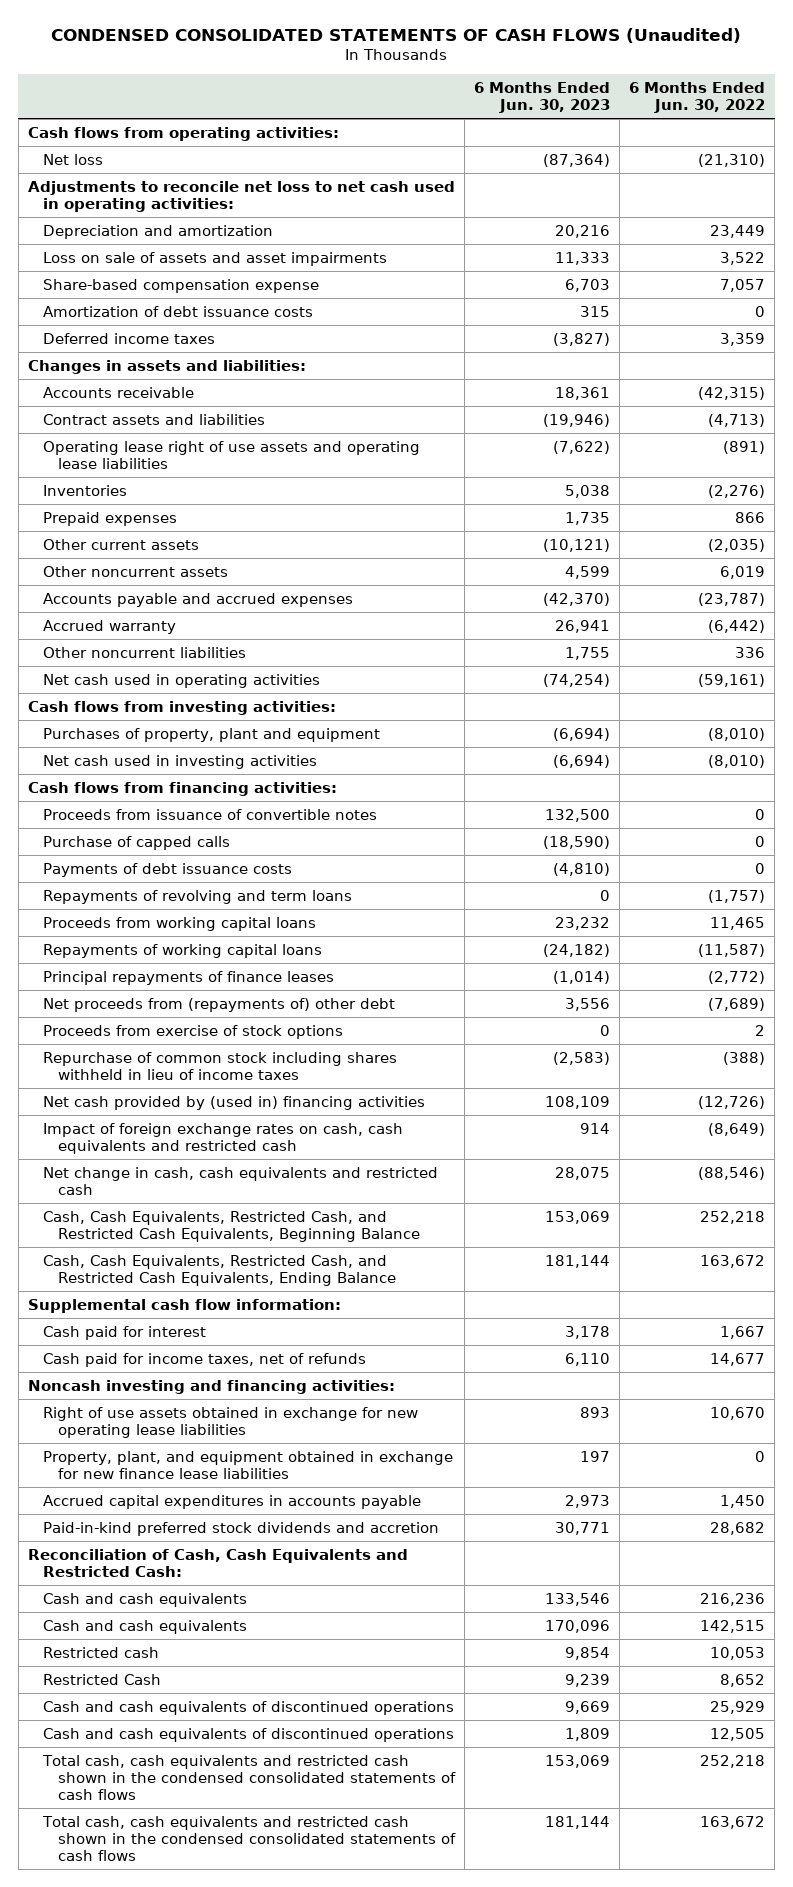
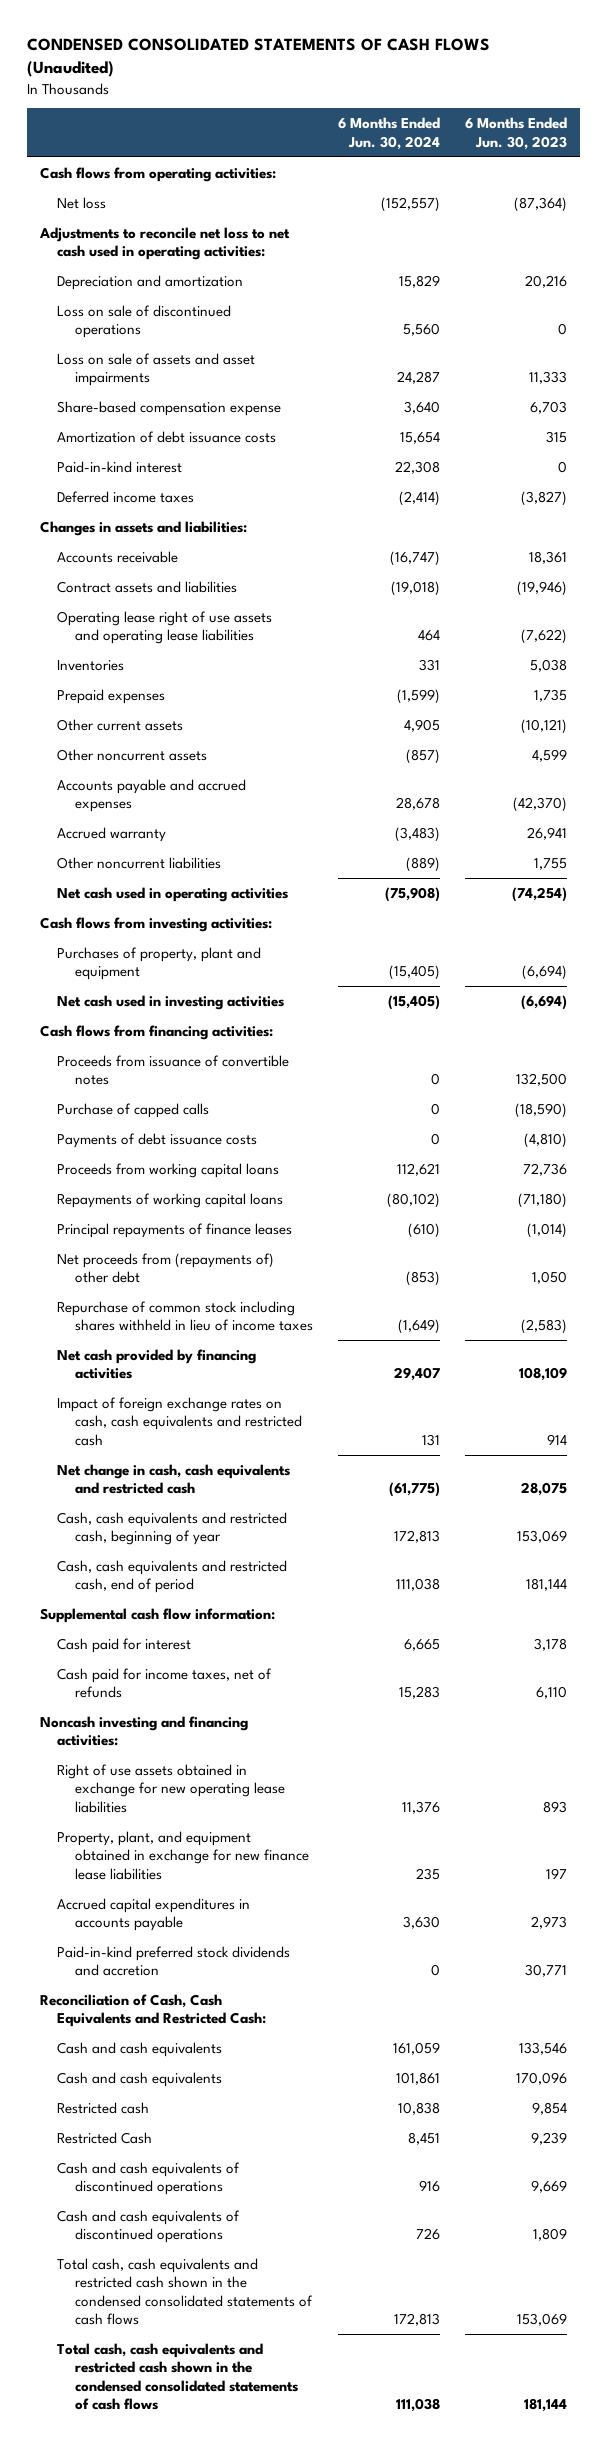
- | 6 Months Ended Jun. 30, 2023 | 6 Months Ended Jun. 30, 2022
+ | 6 Months Ended Jun. 30, 2024 | 6 Months Ended Jun. 30, 2023
+ Loss on sale of discontinued operations | 5,560 | 0
+ Paid-in-kind interest | 22,308 | 0
- Repayments of revolving and term loans | 0 | (1,757)
- Proceeds from working capital loans | 23,232 | 11,465
- Repayments of working capital loans | (24,182) | (11,587)
+ Proceeds from working capital loans | 112,621 | 72,736
+ Repayments of working capital loans | (80,102) | (71,180)
- Net proceeds from (repayments of) other debt | 3,556 | (7,689)
- Proceeds from exercise of stock options | 0 | 2
+ Net proceeds from (repayments of) other debt | (853) | 1,050
- Net cash provided by (used in) financing activities | 108,109 | (12,726)
+ Net cash provided by financing activities | 29,407 | 108,109
- Cash, Cash Equivalents, Restricted Cash, and Restricted Cash Equivalents, Beginning Balance | 153,069 | 252,218
- Cash, Cash Equivalents, Restricted Cash, and Restricted Cash Equivalents, Ending Balance | 181,144 | 163,672
+ Cash, cash equivalents and restricted cash, beginning of year | 172,813 | 153,069
+ Cash, cash equivalents and restricted cash, end of period | 111,038 | 181,144

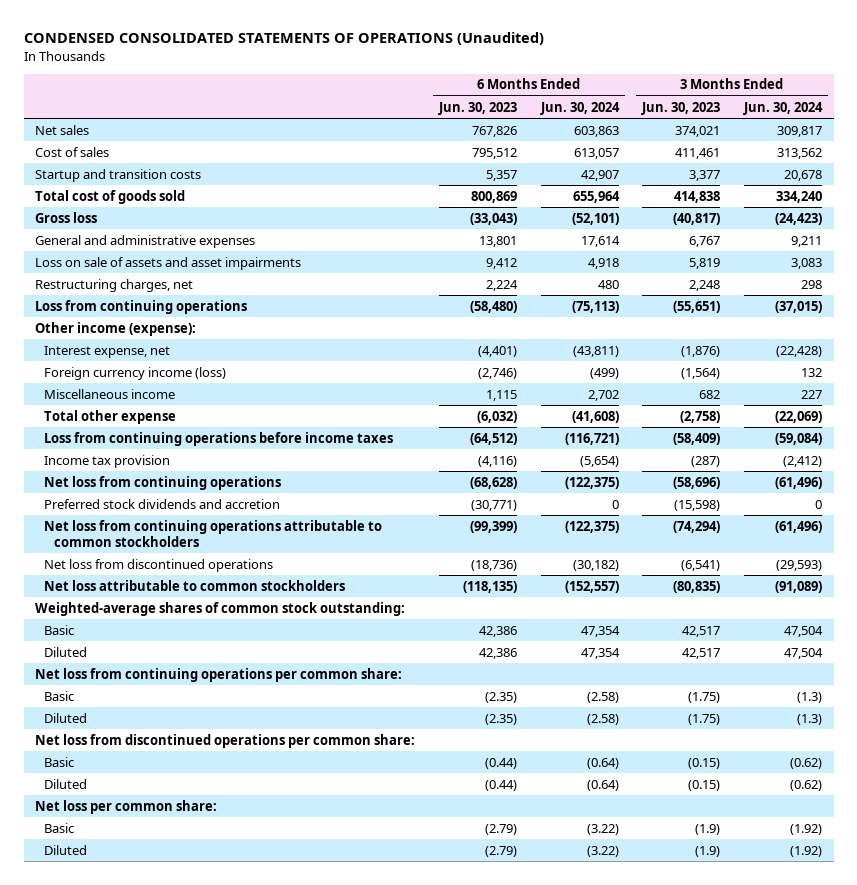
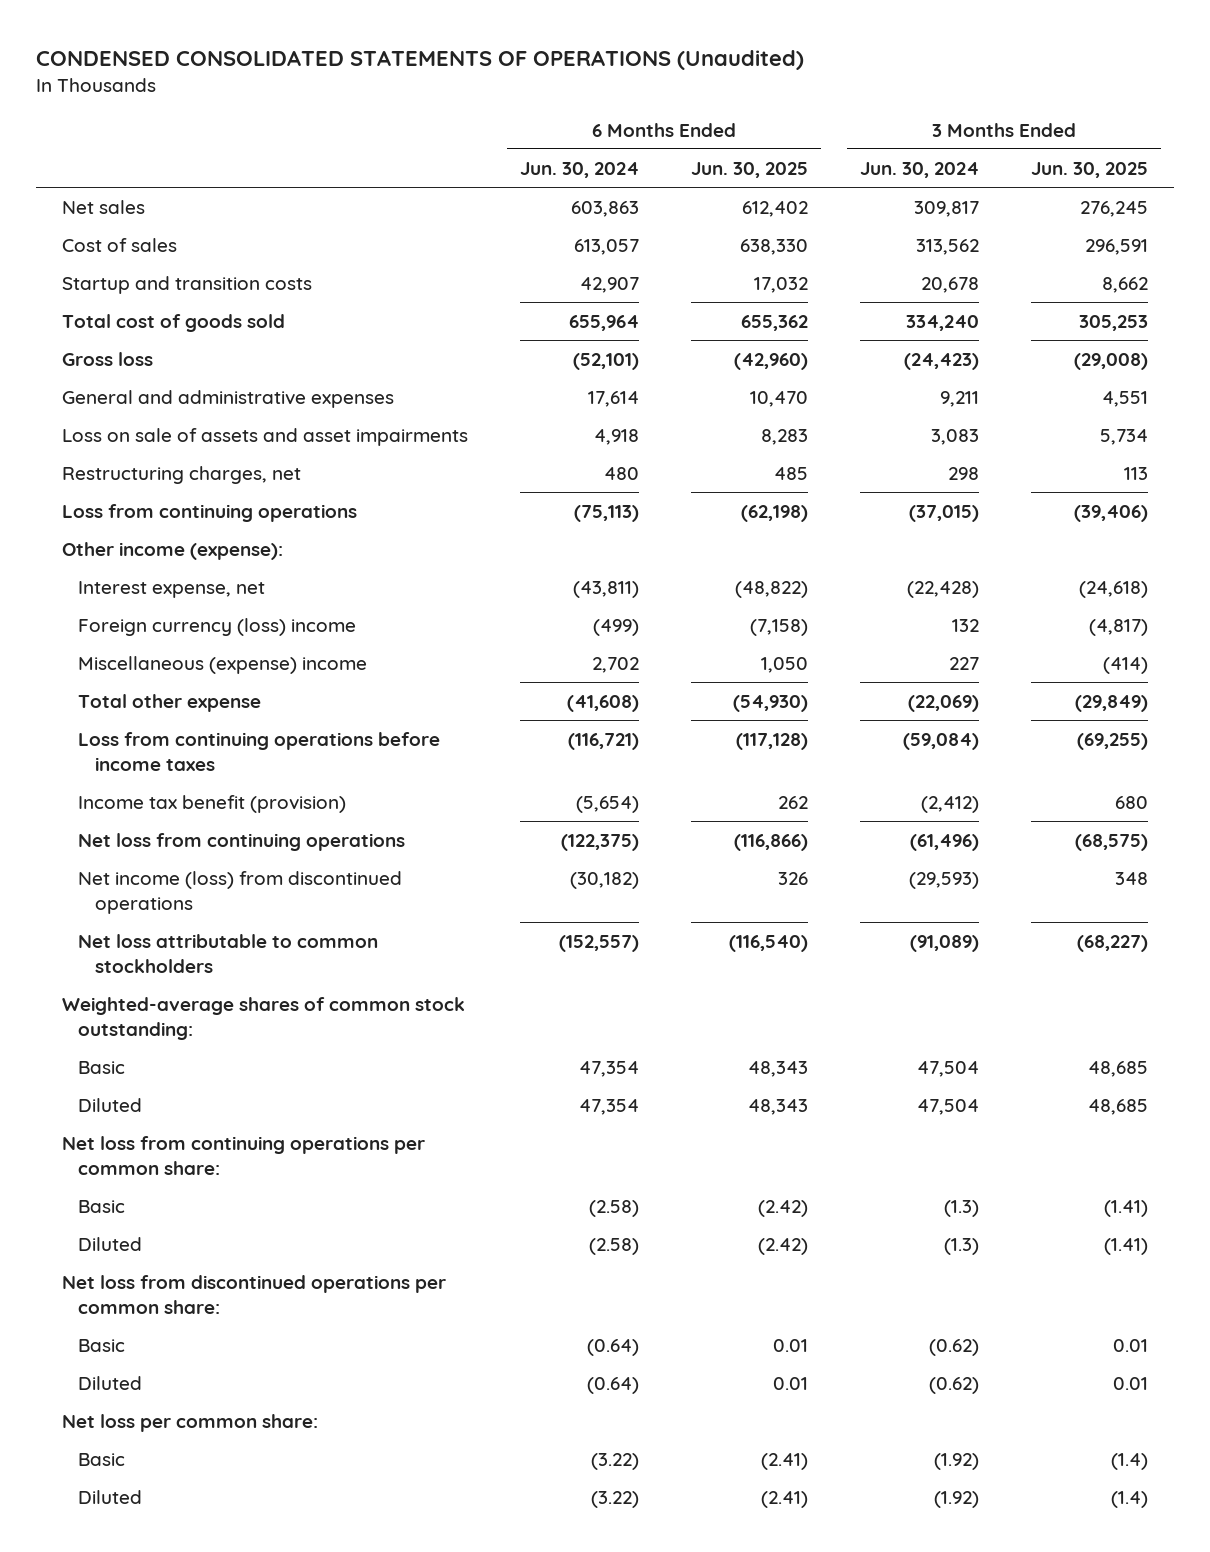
- | 6 Months Ended Jun. 30, 2023 | 6 Months Ended Jun. 30, 2024 | 3 Months Ended Jun. 30, 2023 | 3 Months Ended Jun. 30, 2024
+ | 6 Months Ended Jun. 30, 2024 | 6 Months Ended Jun. 30, 2025 | 3 Months Ended Jun. 30, 2024 | 3 Months Ended Jun. 30, 2025
- Foreign currency income (loss) | (2,746) | (499) | (1,564) | 132
- Miscellaneous income | 1,115 | 2,702 | 682 | 227
+ Foreign currency (loss) income | (499) | (7,158) | 132 | (4,817)
+ Miscellaneous (expense) income | 2,702 | 1,050 | 227 | (414)
- Income tax provision | (4,116) | (5,654) | (287) | (2,412)
+ Income tax benefit (provision) | (5,654) | 262 | (2,412) | 680
- Preferred stock dividends and accretion | (30,771) | 0 | (15,598) | 0
- Net loss from continuing operations attributable to common stockholders | (99,399) | (122,375) | (74,294) | (61,496)
- Net loss from discontinued operations | (18,736) | (30,182) | (6,541) | (29,593)
+ Net income (loss) from discontinued operations | (30,182) | 326 | (29,593) | 348

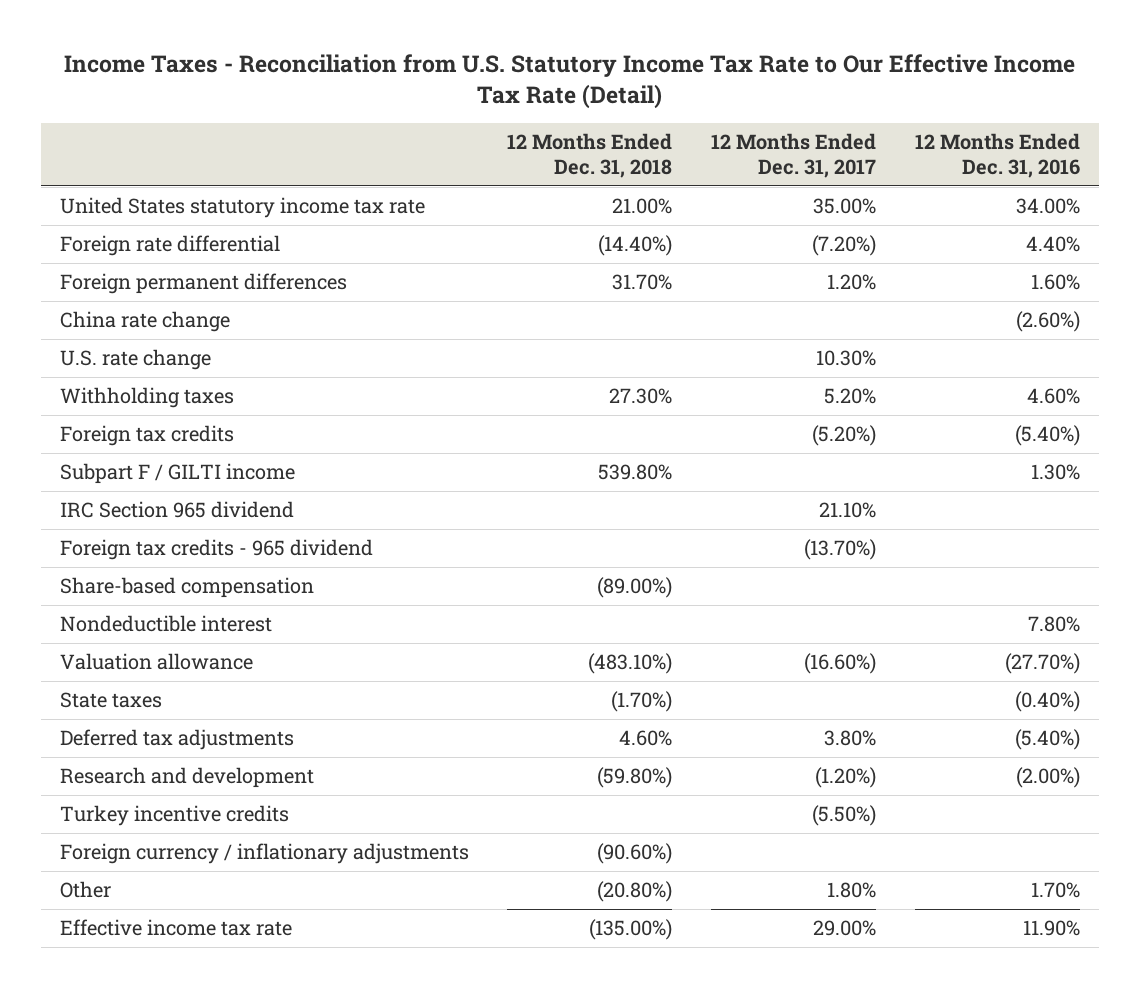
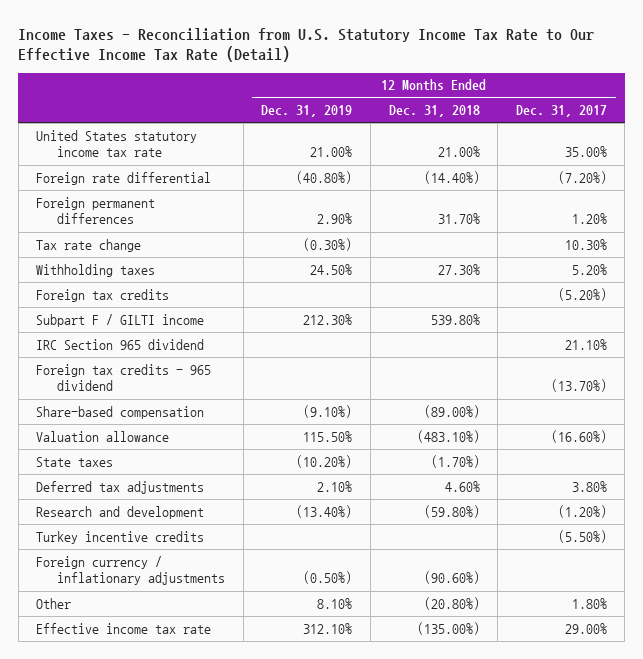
- | 12 Months Ended Dec. 31, 2018 | 12 Months Ended Dec. 31, 2017 | 12 Months Ended Dec. 31, 2016
+ | 12 Months Ended Dec. 31, 2019 | 12 Months Ended Dec. 31, 2018 | 12 Months Ended Dec. 31, 2017
- China rate change | | | (2.60%)
- U.S. rate change | | 10.30% |
+ Tax rate change | (0.30%) | | 10.30%
- Nondeductible interest | | | 7.80%

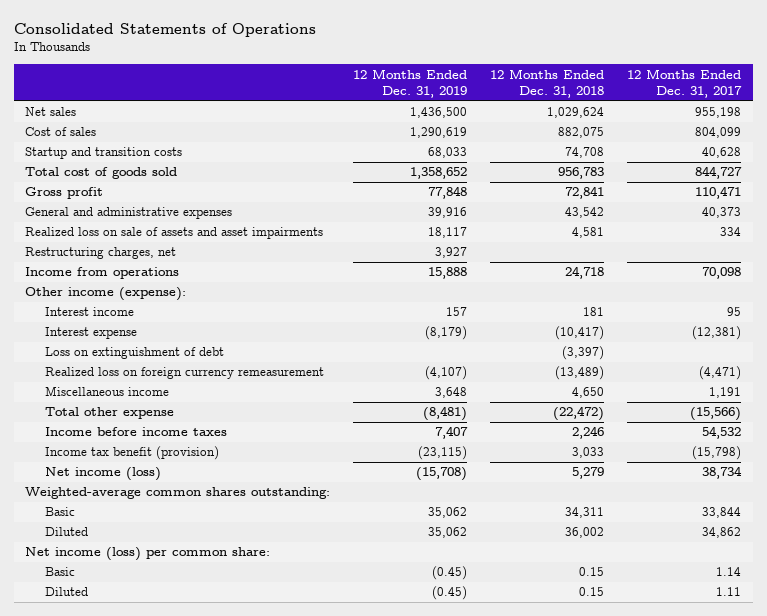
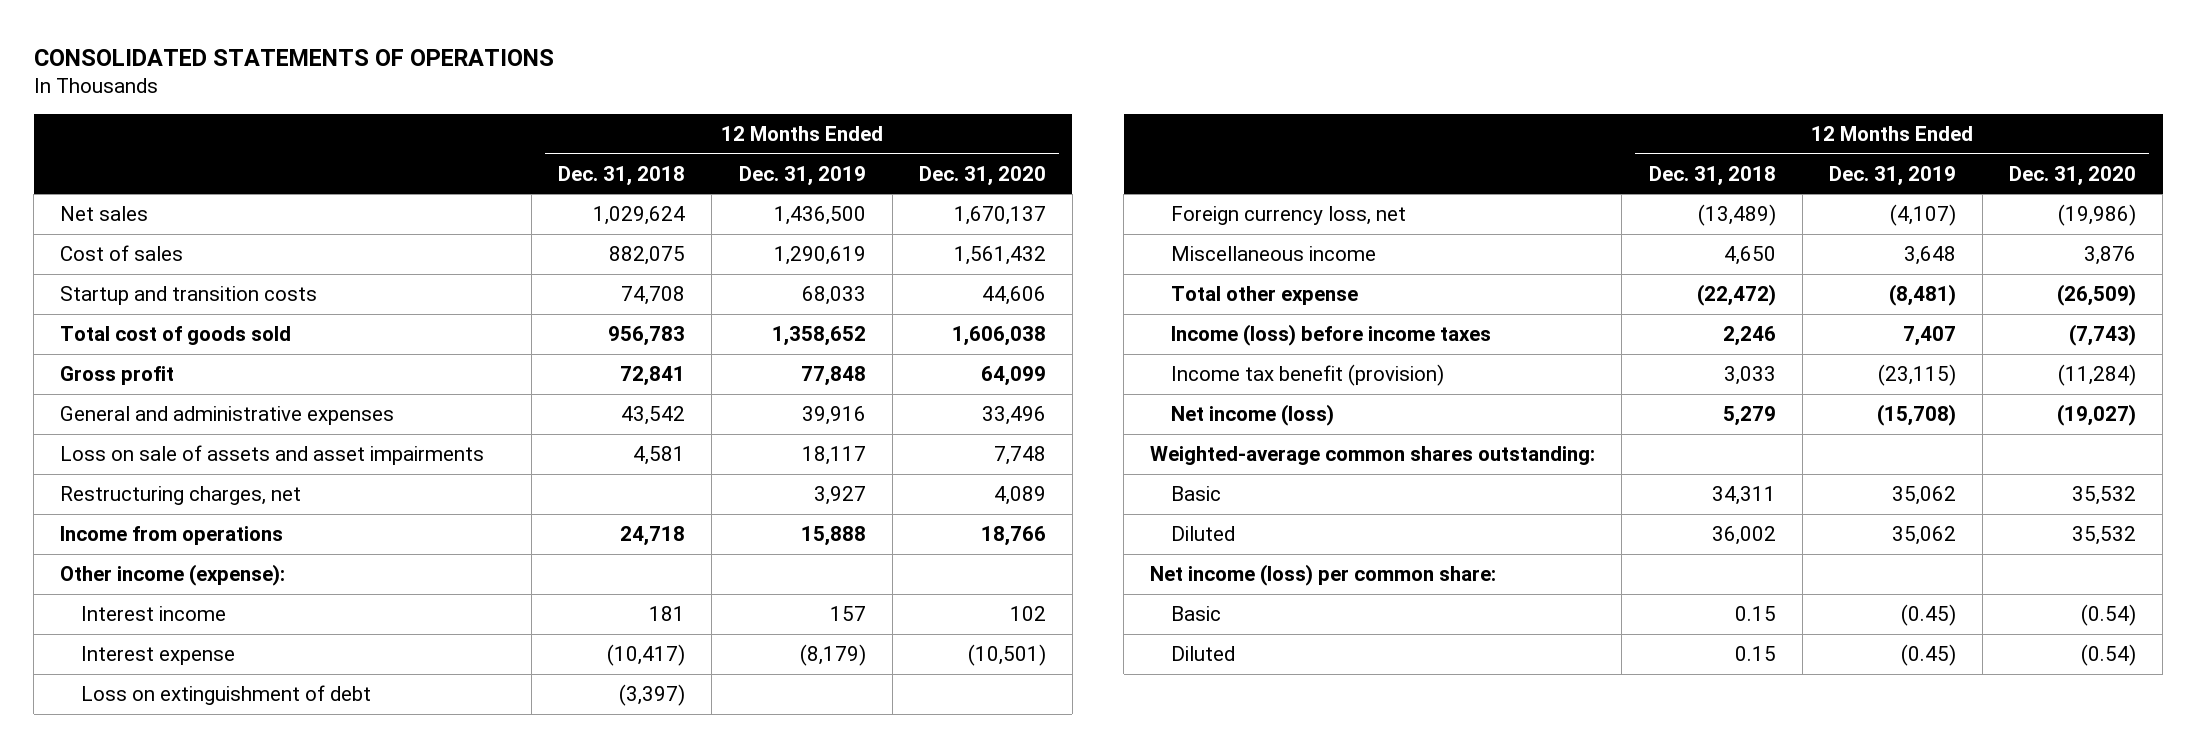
- Consolidated Statements of Operations
+ CONSOLIDATED STATEMENTS OF OPERATIONS
- | 12 Months Ended Dec. 31, 2019 | 12 Months Ended Dec. 31, 2018 | 12 Months Ended Dec. 31, 2017
+ | 12 Months Ended Dec. 31, 2018 | 12 Months Ended Dec. 31, 2019 | 12 Months Ended Dec. 31, 2020
- Realized loss on sale of assets and asset impairments | 18,117 | 4,581 | 334
+ Loss on sale of assets and asset impairments | 4,581 | 18,117 | 7,748
- Realized loss on foreign currency remeasurement | (4,107) | (13,489) | (4,471)
+ Foreign currency loss, net | (13,489) | (4,107) | (19,986)
- Income before income taxes | 7,407 | 2,246 | 54,532
+ Income (loss) before income taxes | 2,246 | 7,407 | (7,743)

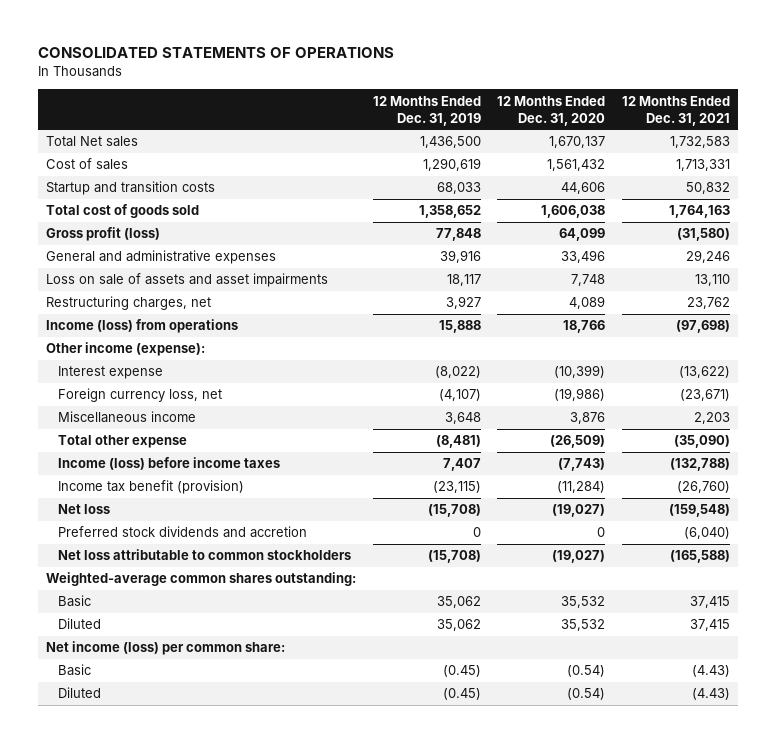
- | 12 Months Ended Dec. 31, 2018 | 12 Months Ended Dec. 31, 2019 | 12 Months Ended Dec. 31, 2020
+ | 12 Months Ended Dec. 31, 2019 | 12 Months Ended Dec. 31, 2020 | 12 Months Ended Dec. 31, 2021
- Net sales | 1,029,624 | 1,436,500 | 1,670,137
+ Total Net sales | 1,436,500 | 1,670,137 | 1,732,583
- Gross profit | 72,841 | 77,848 | 64,099
+ Gross profit (loss) | 77,848 | 64,099 | (31,580)
- Income from operations | 24,718 | 15,888 | 18,766
+ Income (loss) from operations | 15,888 | 18,766 | (97,698)
- Interest income | 181 | 157 | 102
- Interest expense | (10,417) | (8,179) | (10,501)
- Loss on extinguishment of debt | (3,397) | |
+ Interest expense | (8,022) | (10,399) | (13,622)
- Net income (loss) | 5,279 | (15,708) | (19,027)
+ Net loss | (15,708) | (19,027) | (159,548)
+ Preferred stock dividends and accretion | 0 | 0 | (6,040)
+ Net loss attributable to common stockholders | (15,708) | (19,027) | (165,588)

